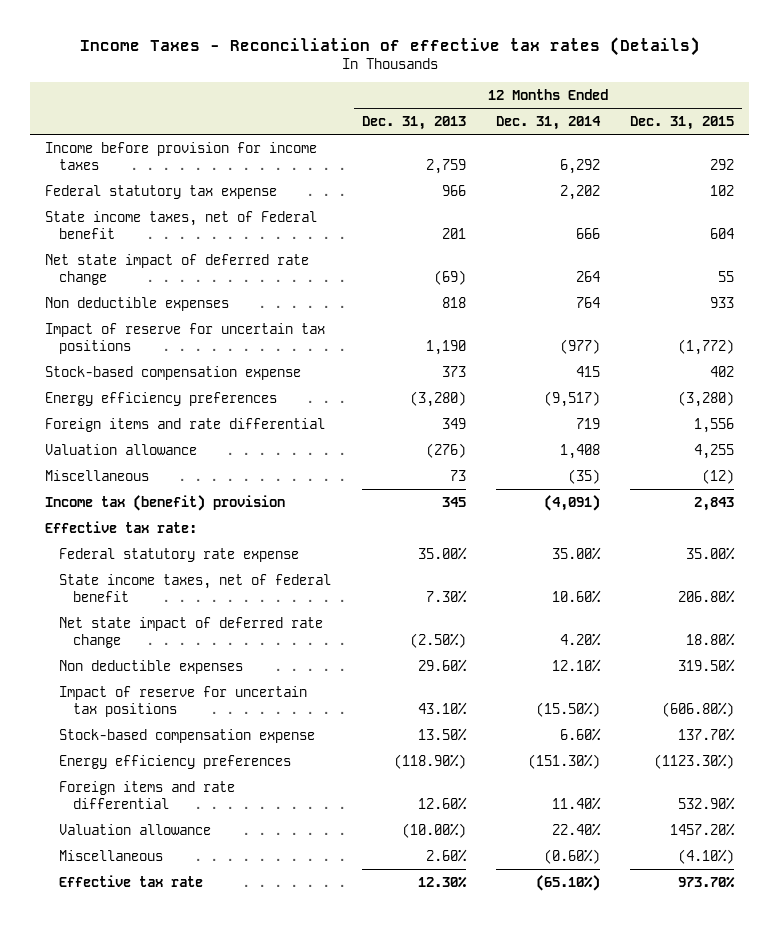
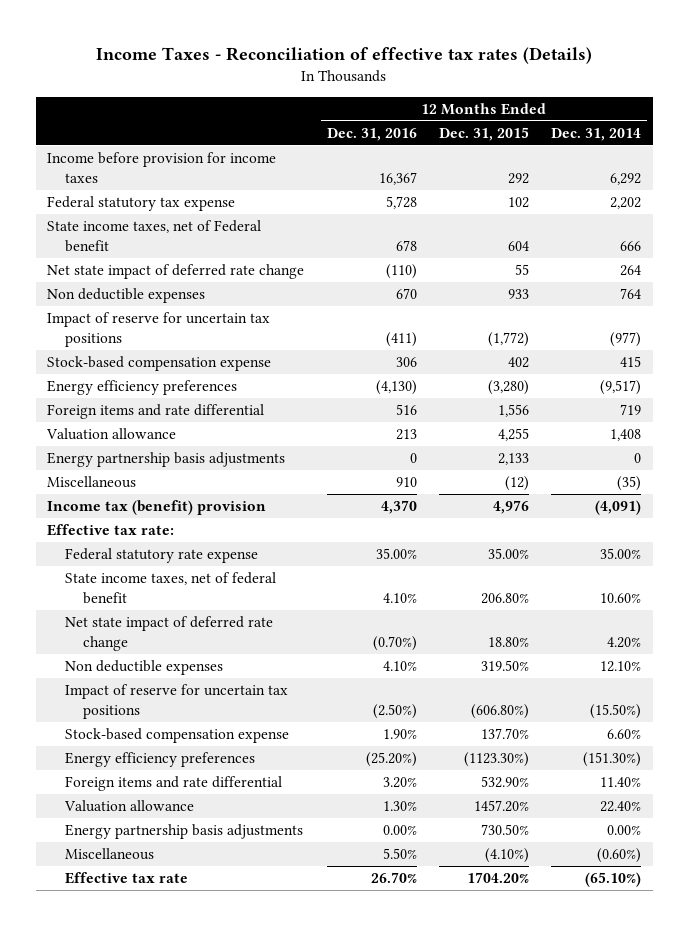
- | 12 Months Ended Dec. 31, 2013 | 12 Months Ended Dec. 31, 2014 | 12 Months Ended Dec. 31, 2015
+ | 12 Months Ended Dec. 31, 2016 | 12 Months Ended Dec. 31, 2015 | 12 Months Ended Dec. 31, 2014
+ Energy partnership basis adjustments | 0 | 2,133 | 0
- Income tax (benefit) provision | 345 | (4,091) | 2,843
+ Income tax (benefit) provision | 4,370 | 4,976 | (4,091)
+ Energy partnership basis adjustments | 0.00% | 730.50% | 0.00%
- Effective tax rate | 12.30% | (65.10%) | 973.70%
+ Effective tax rate | 26.70% | 1704.20% | (65.10%)

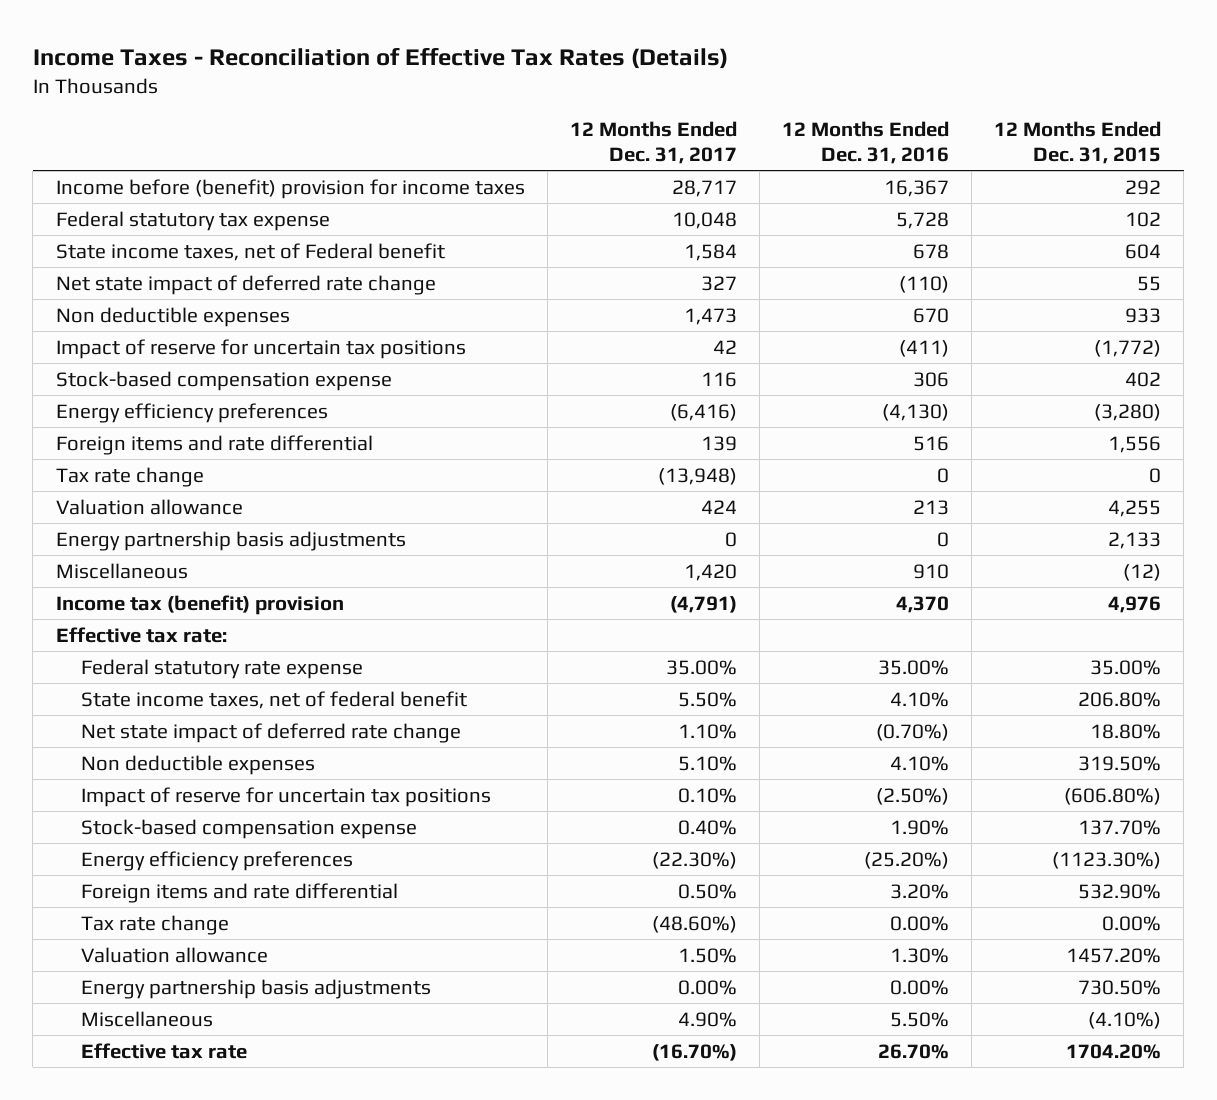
- Income Taxes - Reconciliation of effective tax rates (Details)
+ Income Taxes - Reconciliation of Effective Tax Rates (Details)
- | 12 Months Ended Dec. 31, 2016 | 12 Months Ended Dec. 31, 2015 | 12 Months Ended Dec. 31, 2014
+ | 12 Months Ended Dec. 31, 2017 | 12 Months Ended Dec. 31, 2016 | 12 Months Ended Dec. 31, 2015
- Income before provision for income taxes | 16,367 | 292 | 6,292
+ Income before (benefit) provision for income taxes | 28,717 | 16,367 | 292
+ Tax rate change | (13,948) | 0 | 0
+ Tax rate change | (48.60%) | 0.00% | 0.00%

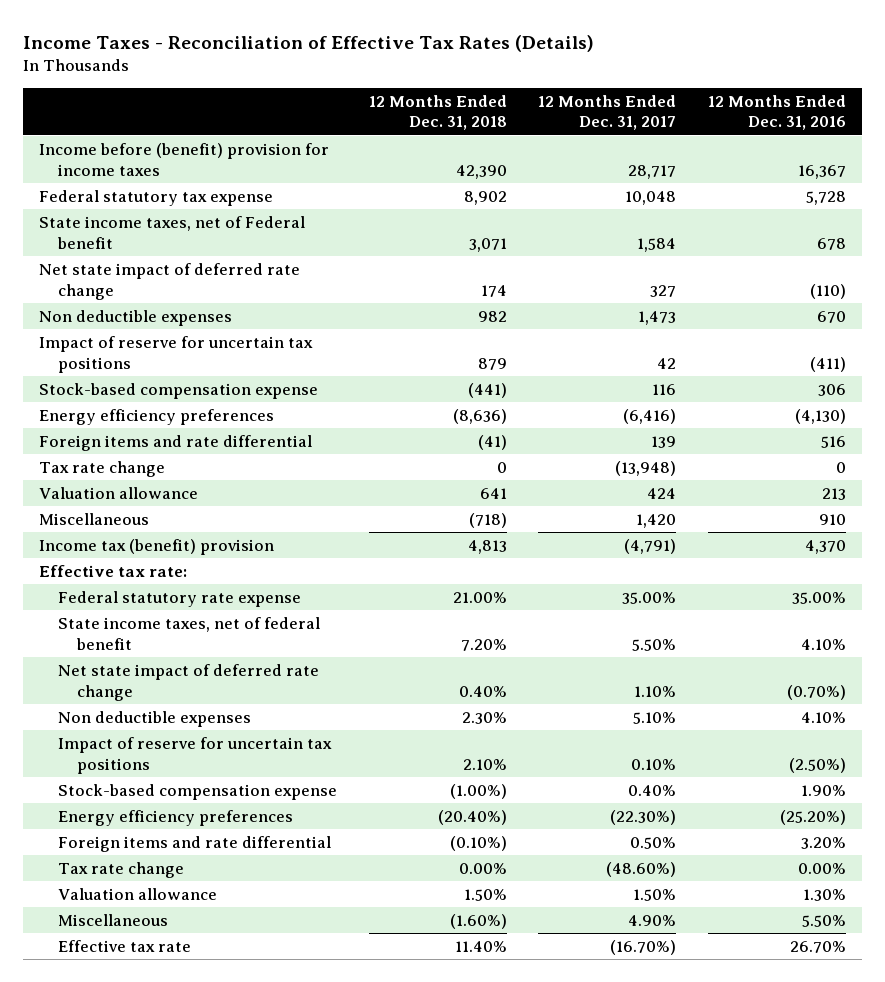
- | 12 Months Ended Dec. 31, 2017 | 12 Months Ended Dec. 31, 2016 | 12 Months Ended Dec. 31, 2015
+ | 12 Months Ended Dec. 31, 2018 | 12 Months Ended Dec. 31, 2017 | 12 Months Ended Dec. 31, 2016
- Energy partnership basis adjustments | 0 | 0 | 2,133
- Energy partnership basis adjustments | 0.00% | 0.00% | 730.50%

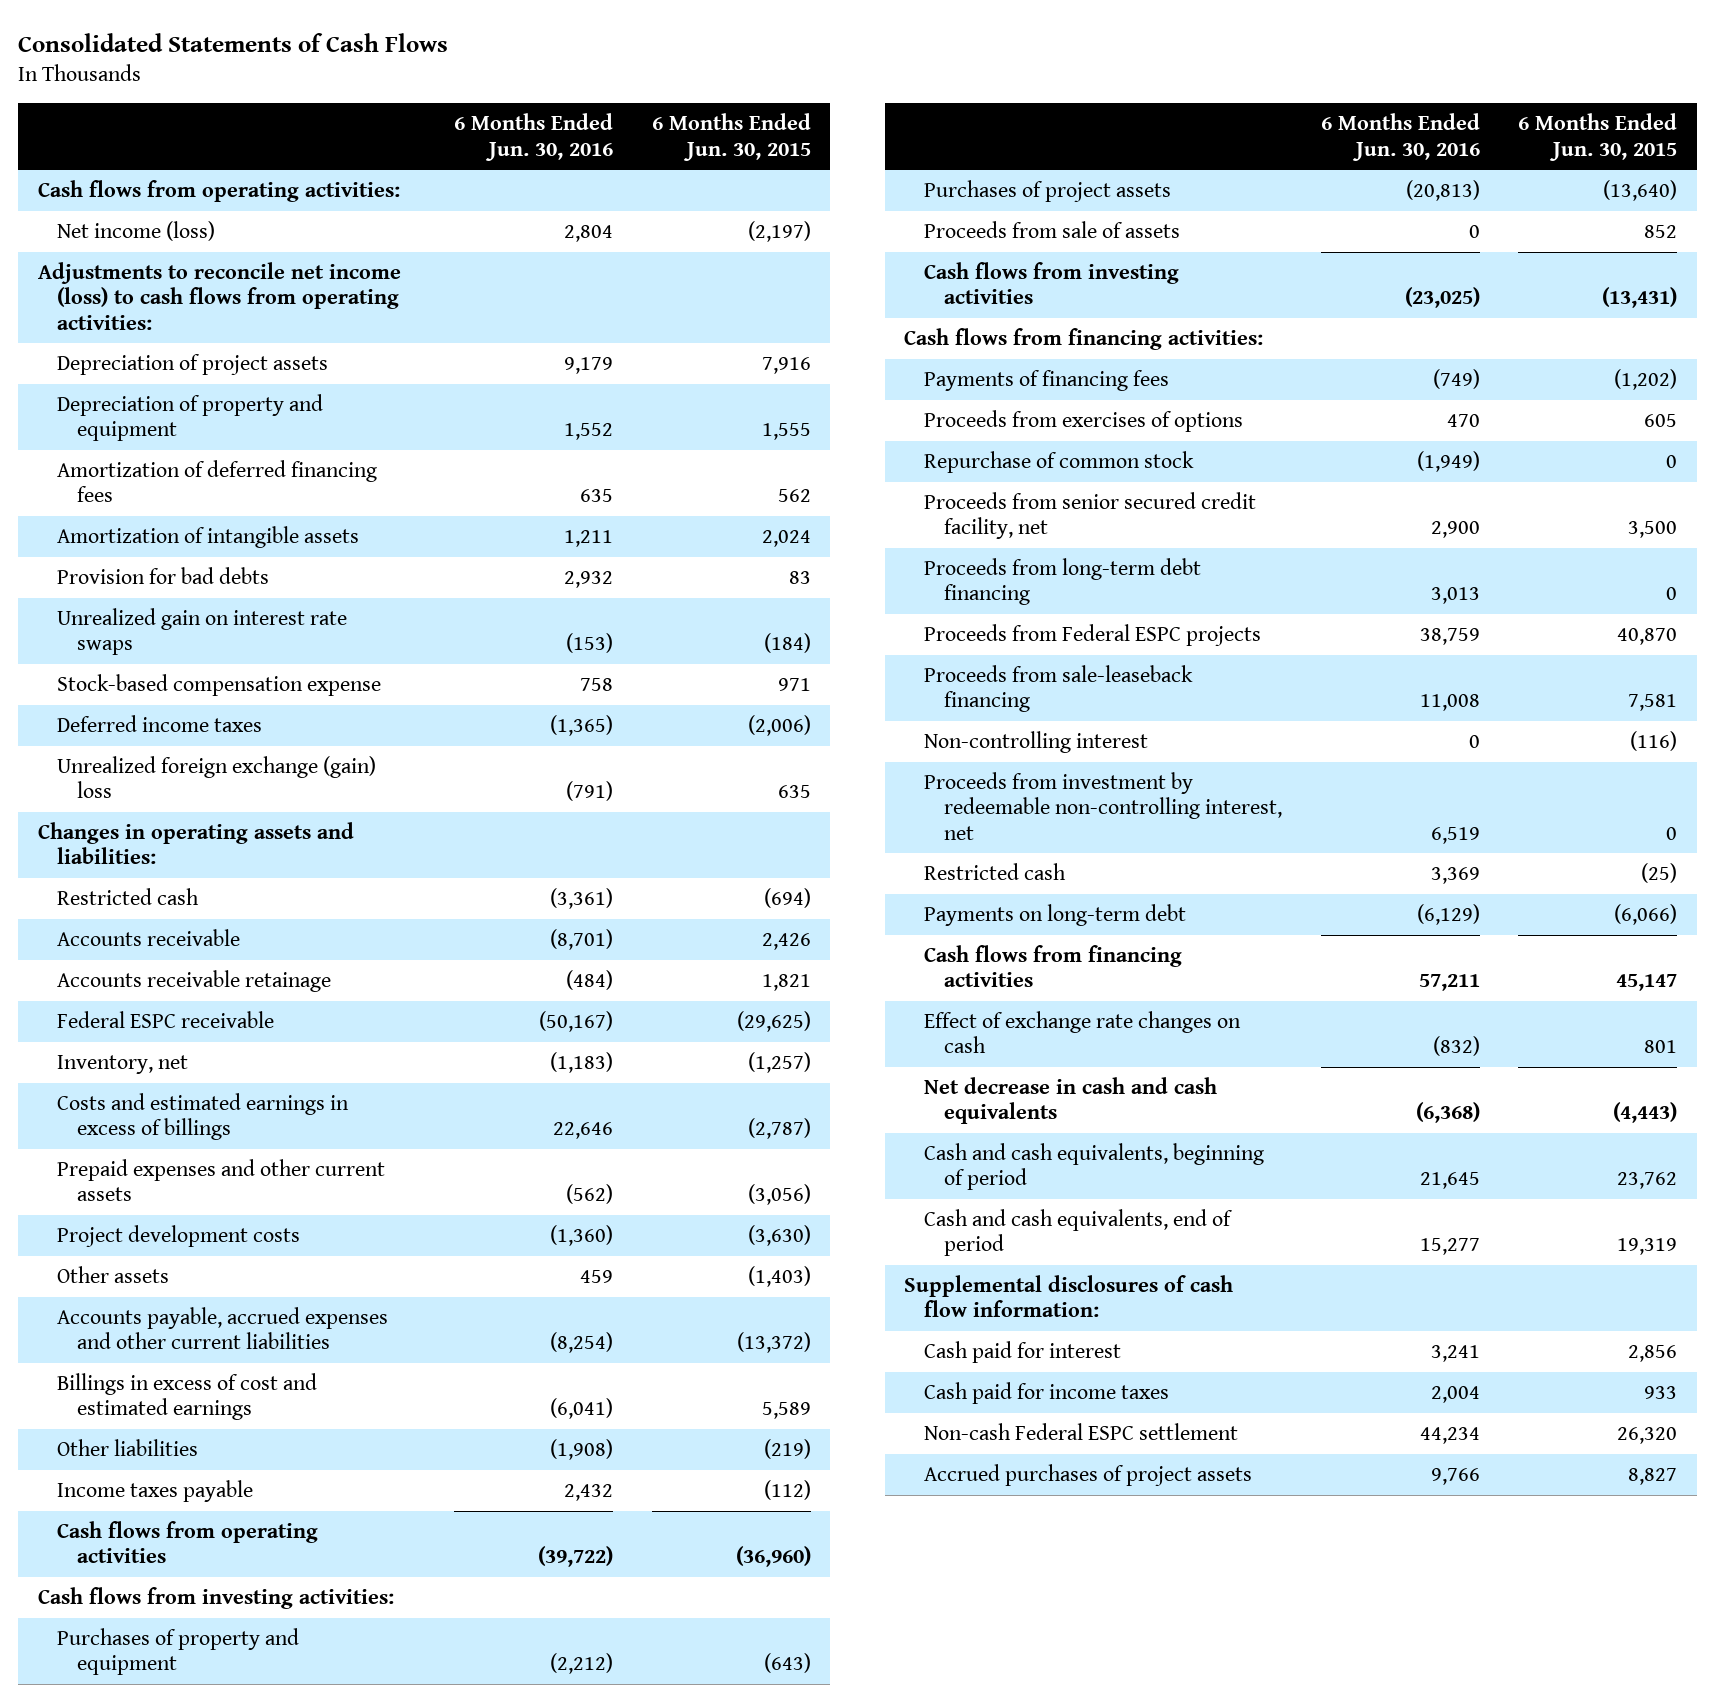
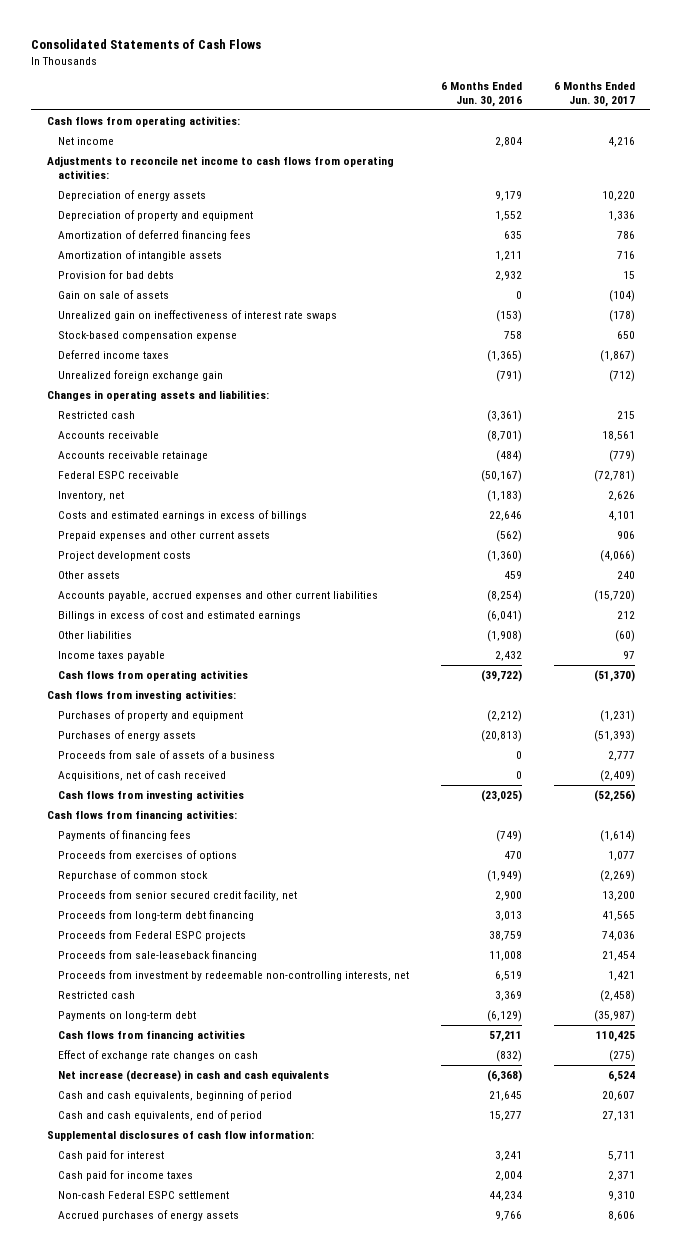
- | 6 Months Ended Jun. 30, 2016 | 6 Months Ended Jun. 30, 2015
+ | 6 Months Ended Jun. 30, 2016 | 6 Months Ended Jun. 30, 2017
- Net income (loss) | 2,804 | (2,197)
- Adjustments to reconcile net income (loss) to cash flows from operating activities:
- Depreciation of project assets | 9,179 | 7,916
+ Net income | 2,804 | 4,216
+ Adjustments to reconcile net income to cash flows from operating activities:
+ Depreciation of energy assets | 9,179 | 10,220
- Unrealized gain on interest rate swaps | (153) | (184)
+ Gain on sale of assets | 0 | (104)
+ Unrealized gain on ineffectiveness of interest rate swaps | (153) | (178)
- Unrealized foreign exchange (gain) loss | (791) | 635
+ Unrealized foreign exchange gain | (791) | (712)
- Purchases of project assets | (20,813) | (13,640)
- Proceeds from sale of assets | 0 | 852
+ Purchases of energy assets | (20,813) | (51,393)
+ Proceeds from sale of assets of a business | 0 | 2,777
+ Acquisitions, net of cash received | 0 | (2,409)
- Non-controlling interest | 0 | (116)
- Proceeds from investment by redeemable non-controlling interest, net | 6,519 | 0
+ Proceeds from investment by redeemable non-controlling interests, net | 6,519 | 1,421
- Net decrease in cash and cash equivalents | (6,368) | (4,443)
+ Net increase (decrease) in cash and cash equivalents | (6,368) | 6,524
- Accrued purchases of project assets | 9,766 | 8,827
+ Accrued purchases of energy assets | 9,766 | 8,606

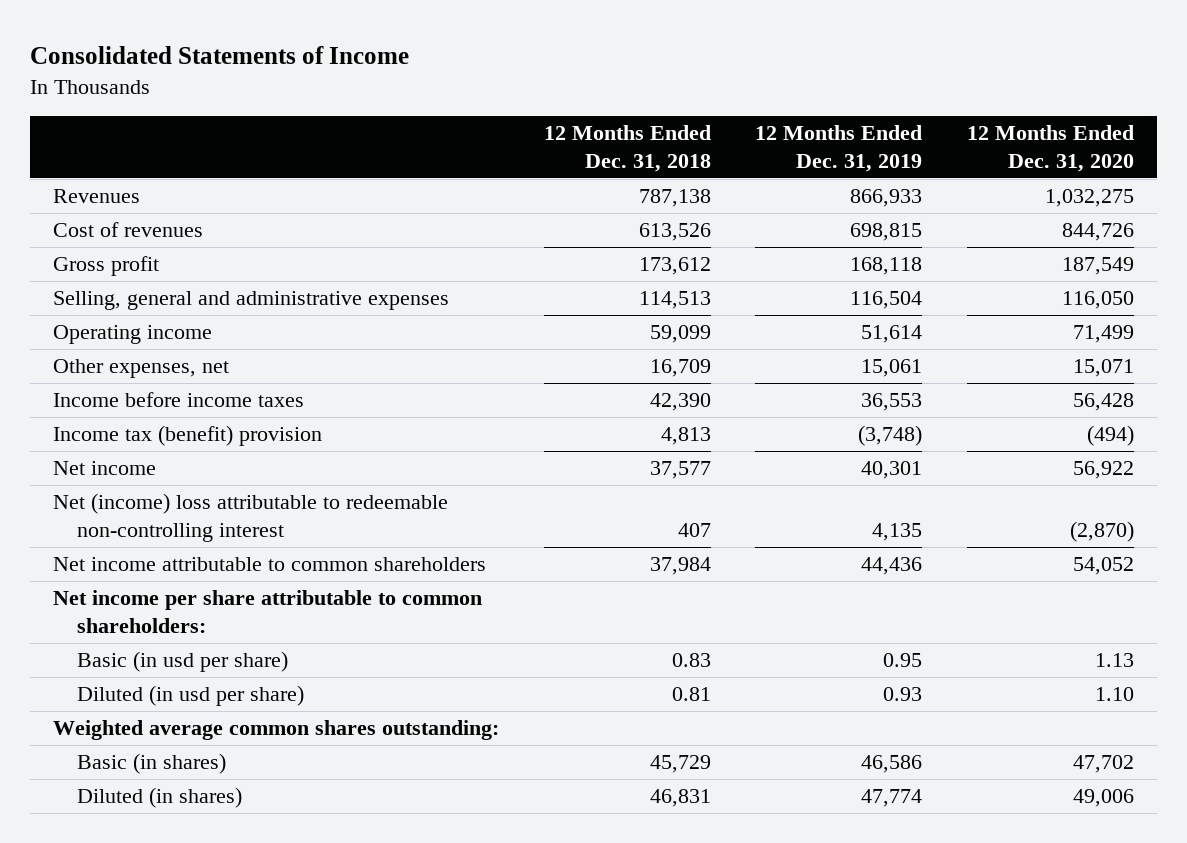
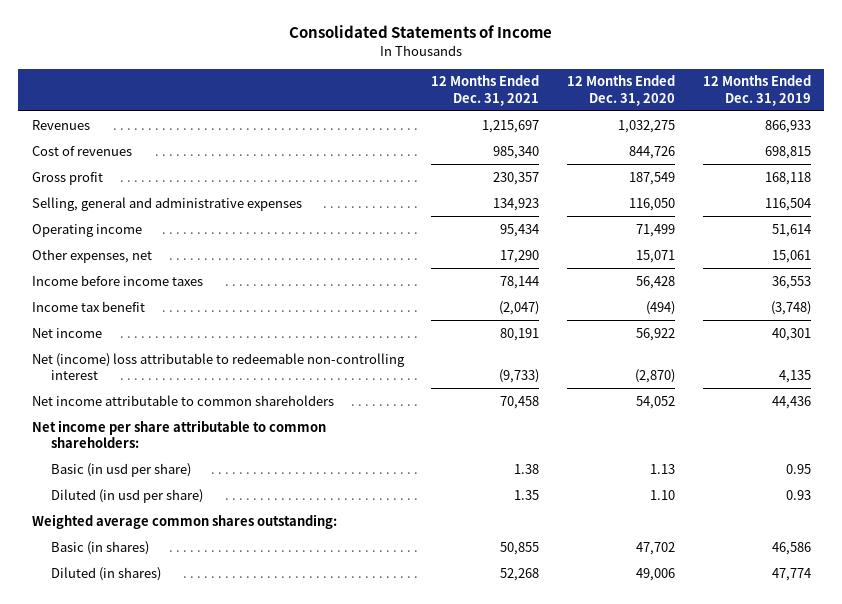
- | 12 Months Ended Dec. 31, 2018 | 12 Months Ended Dec. 31, 2019 | 12 Months Ended Dec. 31, 2020
+ | 12 Months Ended Dec. 31, 2021 | 12 Months Ended Dec. 31, 2020 | 12 Months Ended Dec. 31, 2019
- Income tax (benefit) provision | 4,813 | (3,748) | (494)
+ Income tax benefit | (2,047) | (494) | (3,748)

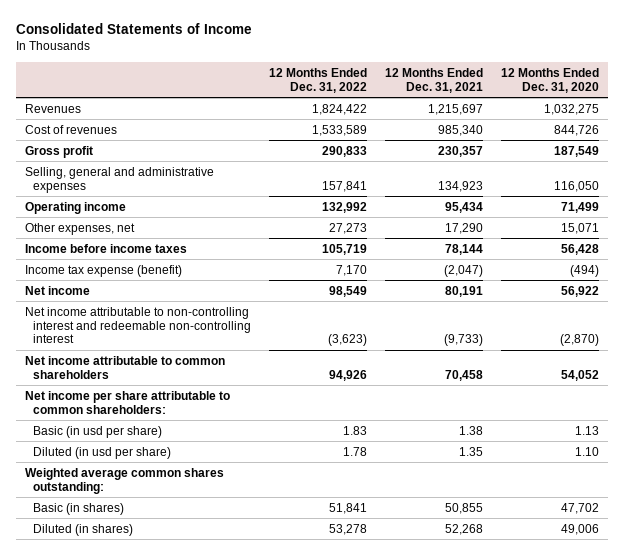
- | 12 Months Ended Dec. 31, 2021 | 12 Months Ended Dec. 31, 2020 | 12 Months Ended Dec. 31, 2019
+ | 12 Months Ended Dec. 31, 2022 | 12 Months Ended Dec. 31, 2021 | 12 Months Ended Dec. 31, 2020
- Income tax benefit | (2,047) | (494) | (3,748)
+ Income tax expense (benefit) | 7,170 | (2,047) | (494)
- Net (income) loss attributable to redeemable non-controlling interest | (9,733) | (2,870) | 4,135
+ Net income attributable to non-controlling interest and redeemable non-controlling interest | (3,623) | (9,733) | (2,870)

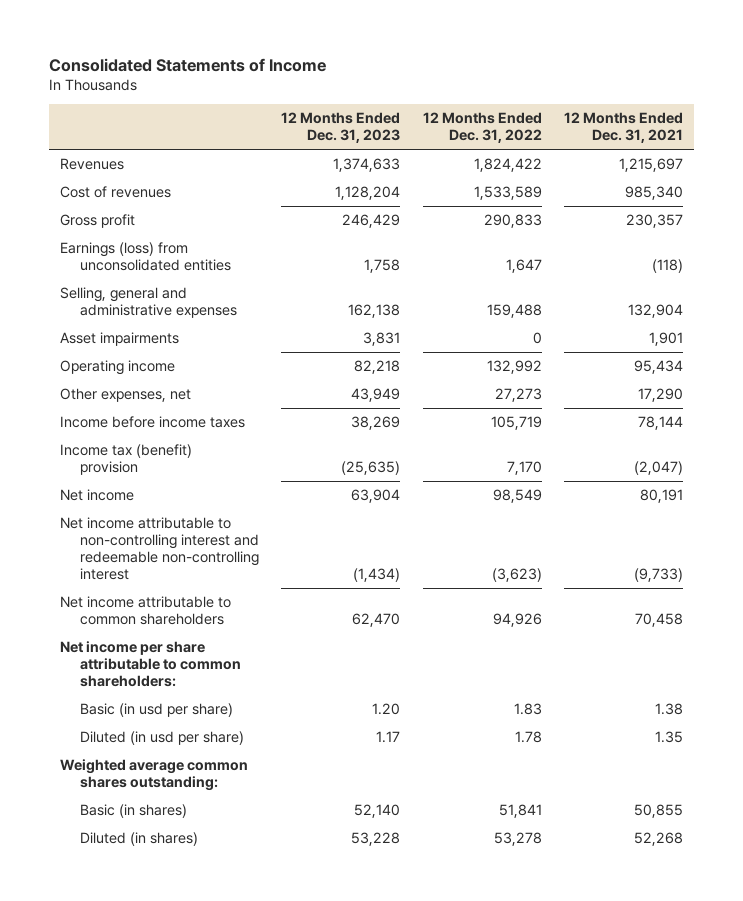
- | 12 Months Ended Dec. 31, 2022 | 12 Months Ended Dec. 31, 2021 | 12 Months Ended Dec. 31, 2020
+ | 12 Months Ended Dec. 31, 2023 | 12 Months Ended Dec. 31, 2022 | 12 Months Ended Dec. 31, 2021
- Selling, general and administrative expenses | 157,841 | 134,923 | 116,050
+ Earnings (loss) from unconsolidated entities | 1,758 | 1,647 | (118)
+ Selling, general and administrative expenses | 162,138 | 159,488 | 132,904
+ Asset impairments | 3,831 | 0 | 1,901
- Income tax expense (benefit) | 7,170 | (2,047) | (494)
+ Income tax (benefit) provision | (25,635) | 7,170 | (2,047)

